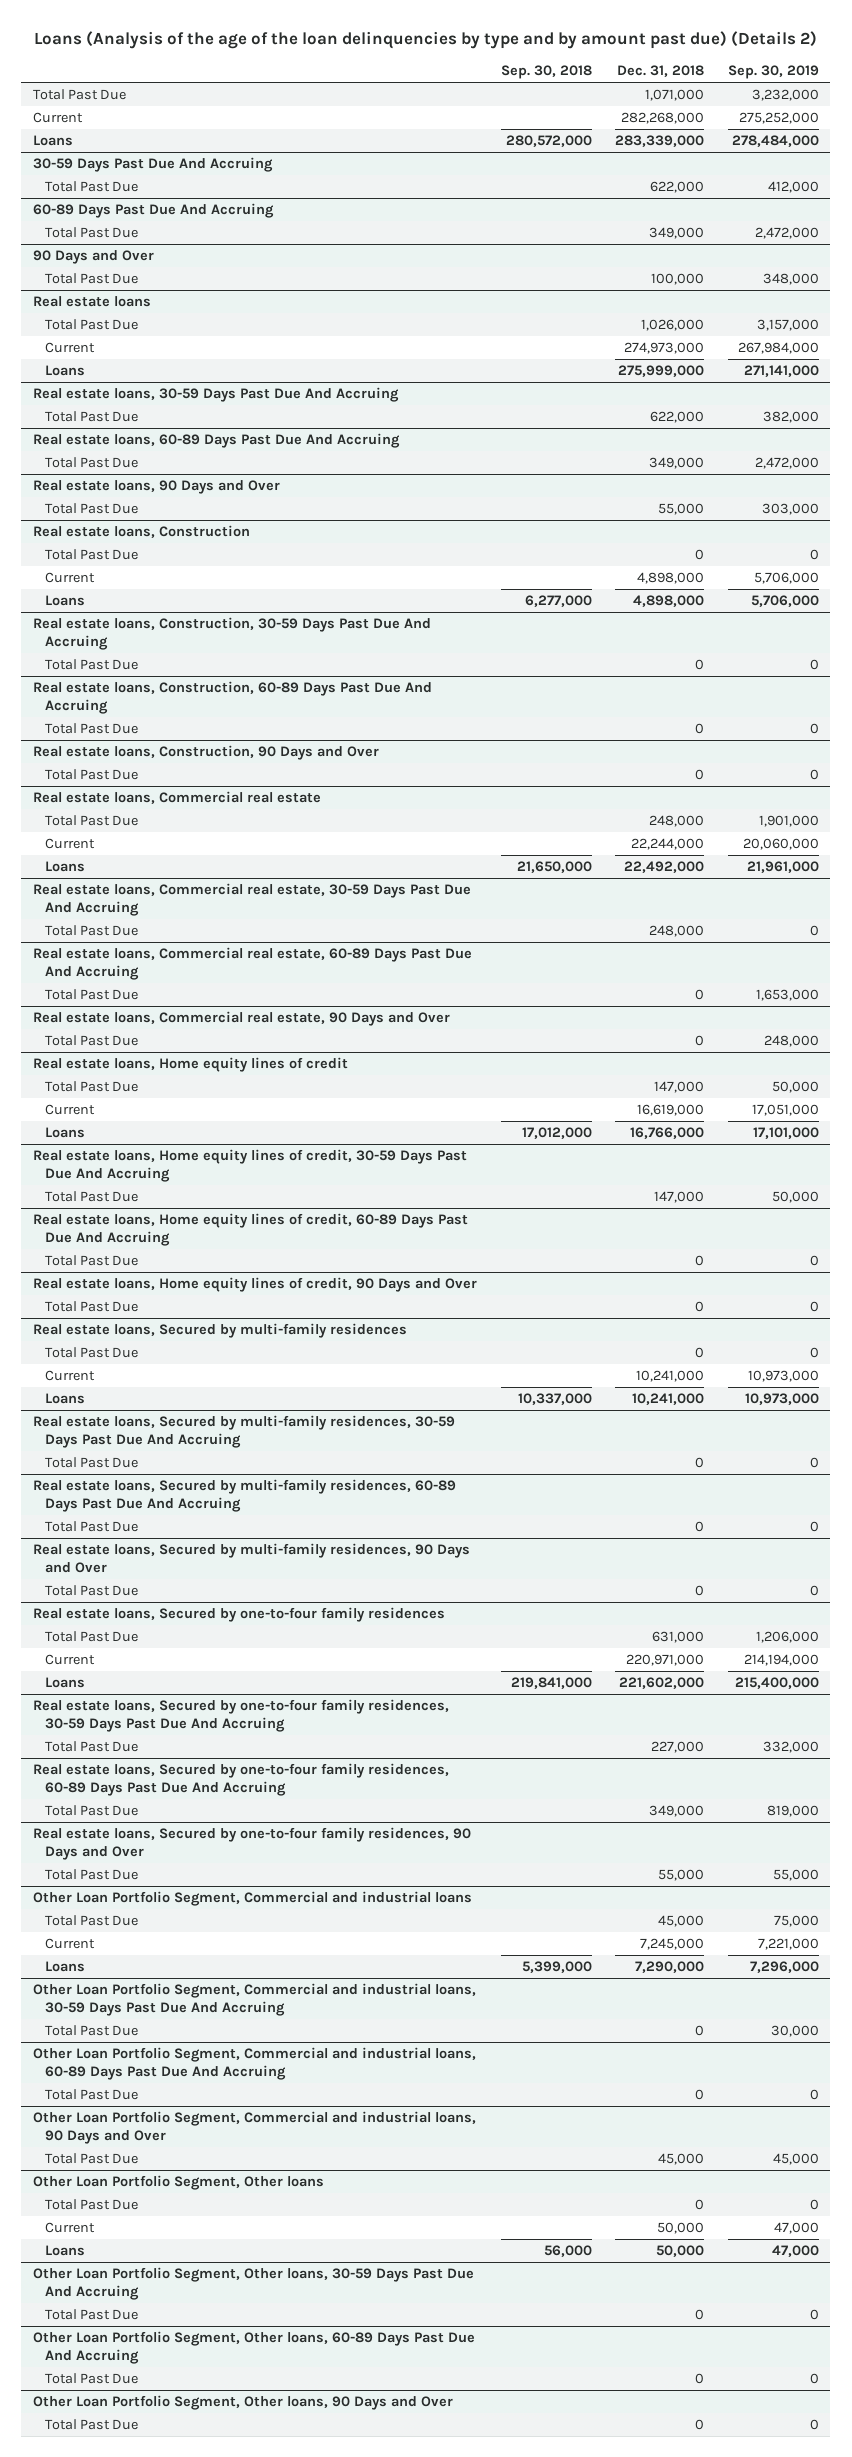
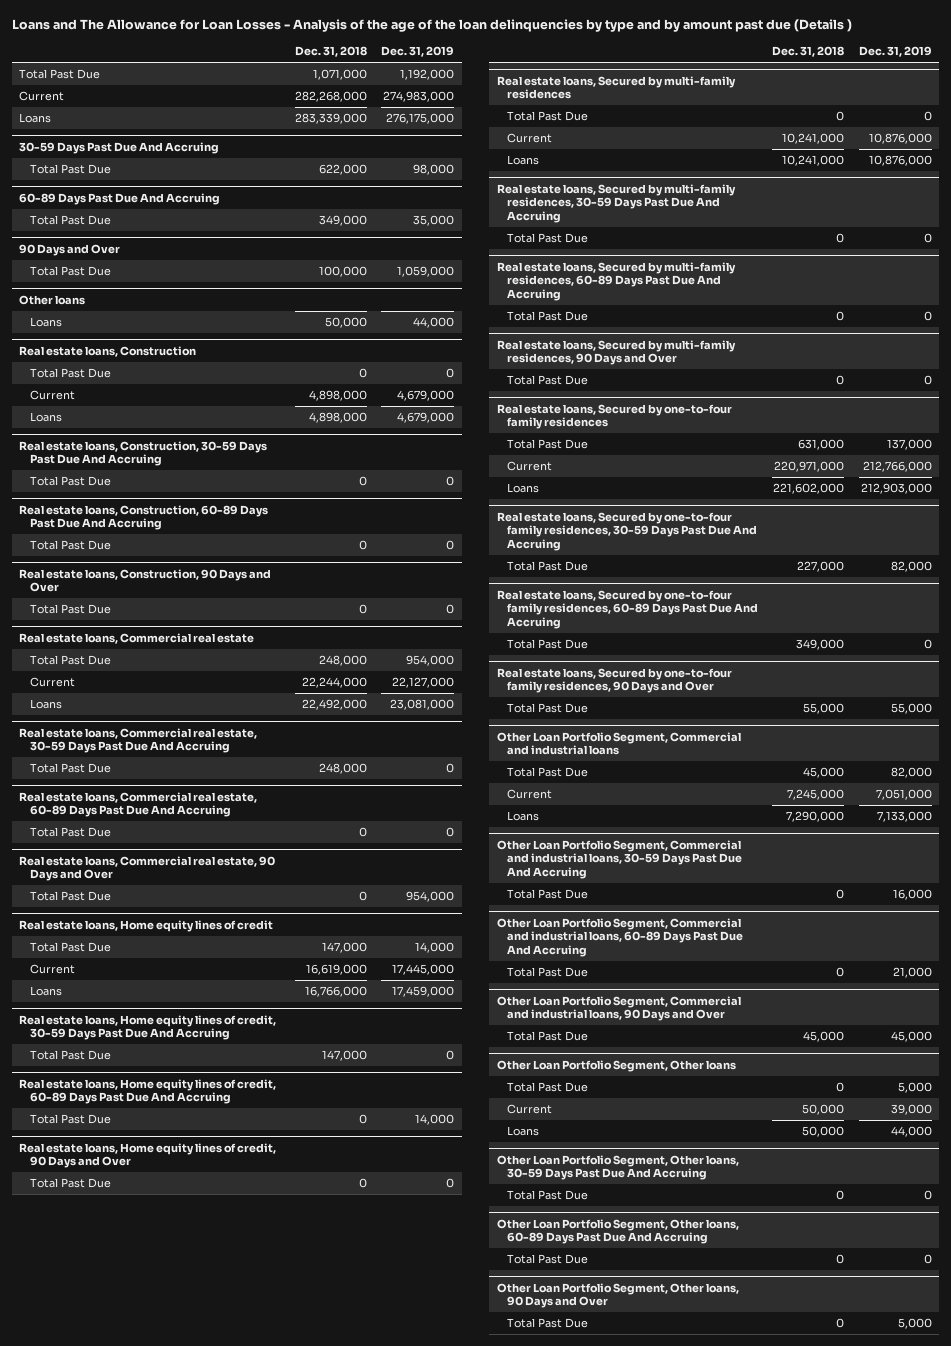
- Loans (Analysis of the age of the loan delinquencies by type and by amount past due) (Details 2)
+ Loans and The Allowance for Loan Losses - Analysis of the age of the loan delinquencies by type and by amount past due (Details )
- | Sep. 30, 2018 | Dec. 31, 2018 | Sep. 30, 2019
+ | Dec. 31, 2018 | Dec. 31, 2019
- Real estate loans
- Total Past Due | | 1,026,000 | 3,157,000
- Current | | 274,973,000 | 267,984,000
- Loans | | 275,999,000 | 271,141,000
- Real estate loans, 30-59 Days Past Due And Accruing
- Total Past Due | | 622,000 | 382,000
- Real estate loans, 60-89 Days Past Due And Accruing
- Total Past Due | | 349,000 | 2,472,000
- Real estate loans, 90 Days and Over
- Total Past Due | | 55,000 | 303,000
+ Other loans
+ Loans | 50,000 | 44,000

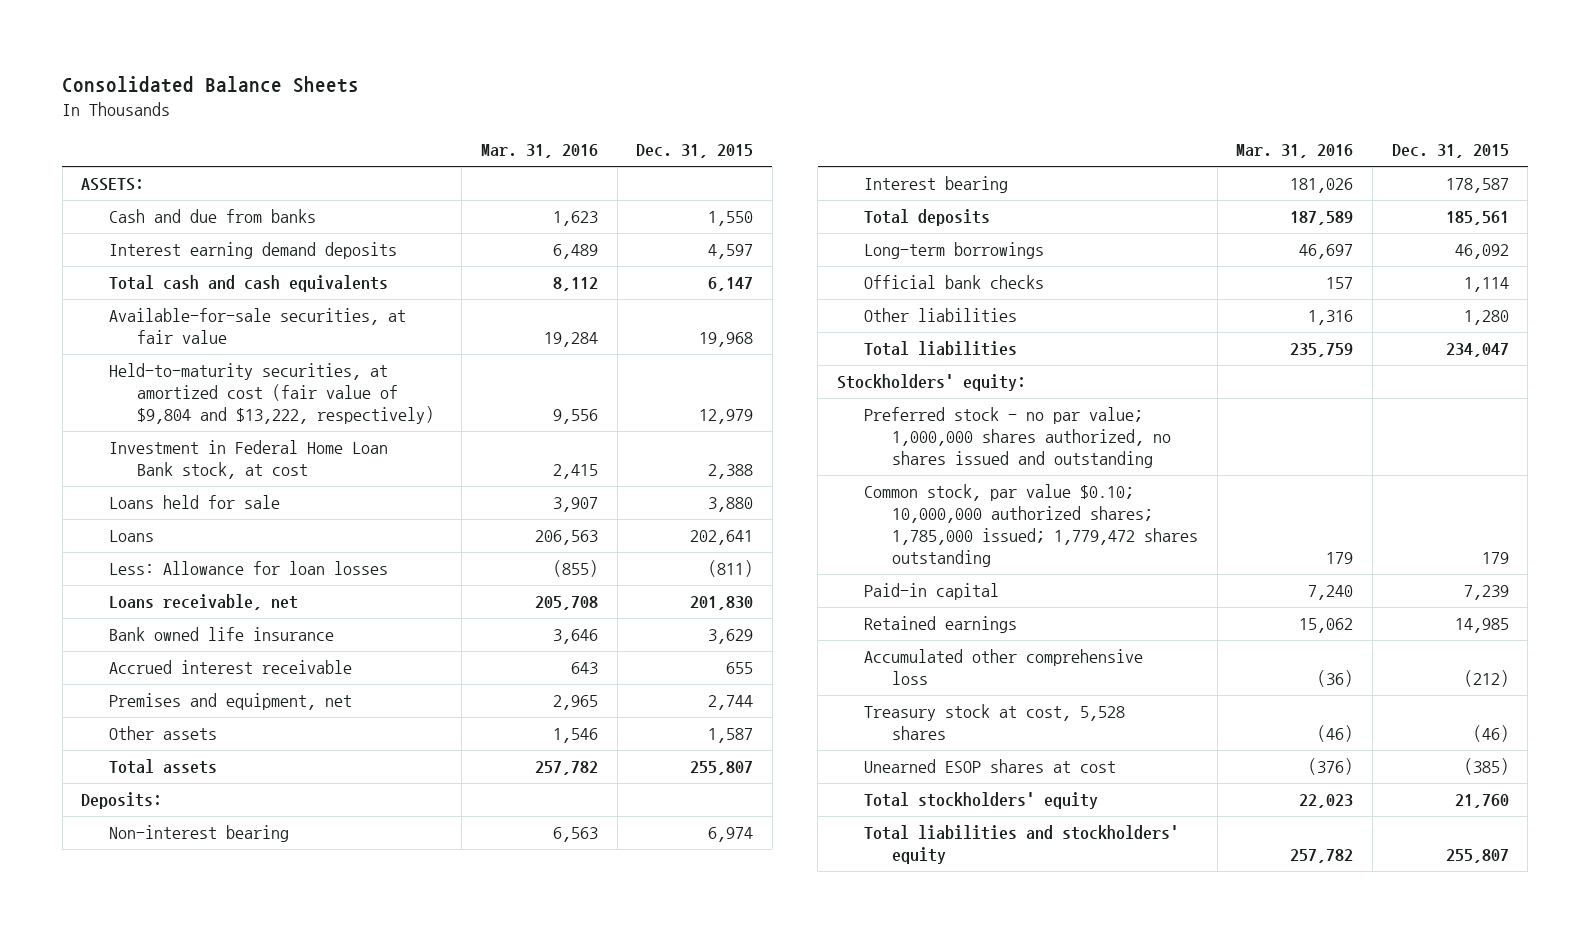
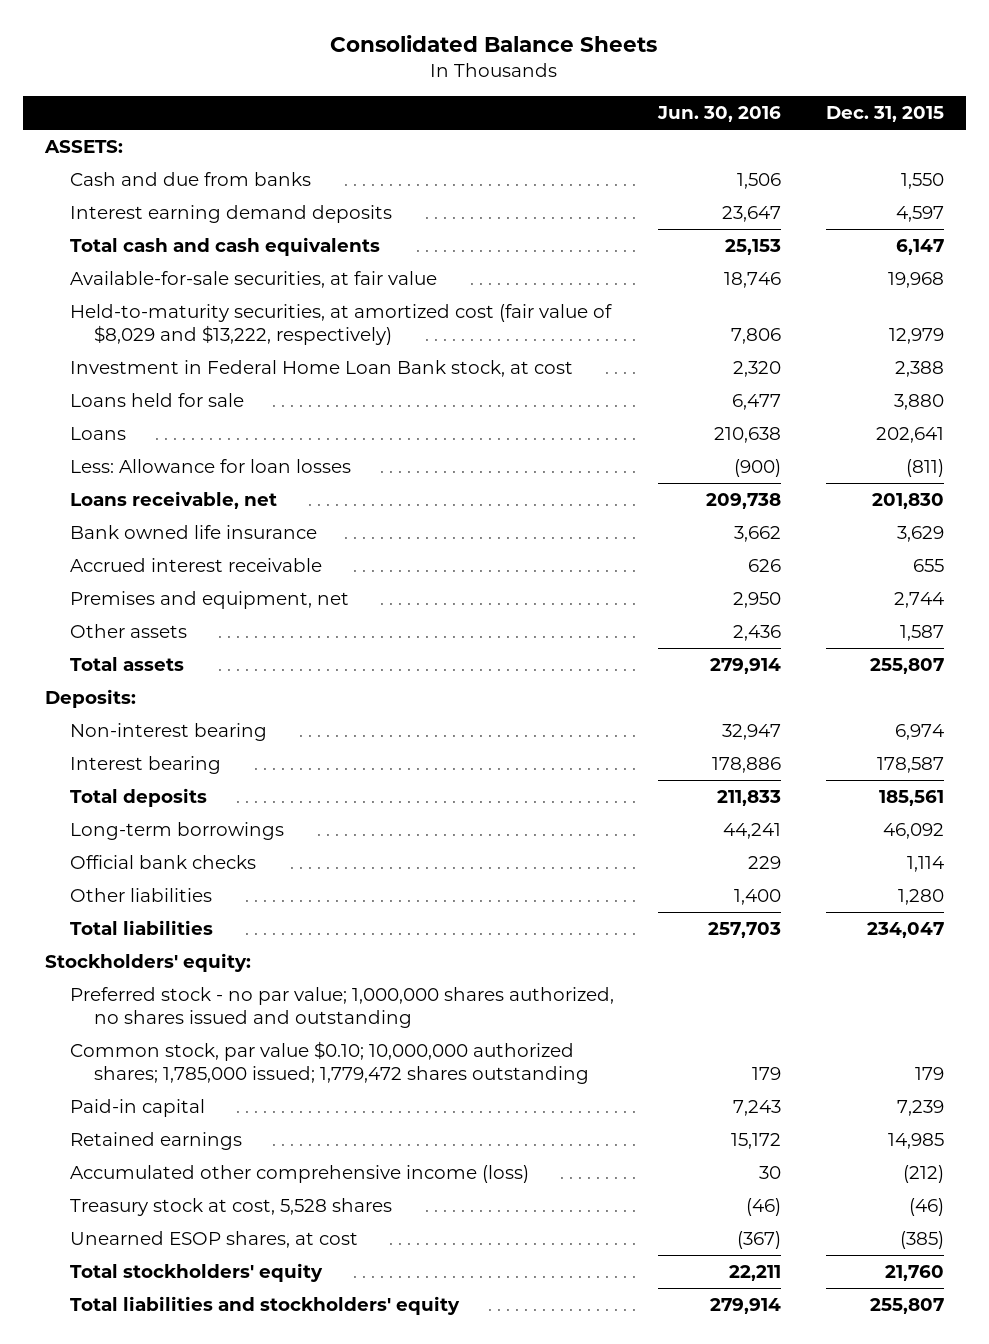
- | Mar. 31, 2016 | Dec. 31, 2015
+ | Jun. 30, 2016 | Dec. 31, 2015
- Held-to-maturity securities, at amortized cost (fair value of $9,804 and $13,222, respectively) | 9,556 | 12,979
+ Held-to-maturity securities, at amortized cost (fair value of $8,029 and $13,222, respectively) | 7,806 | 12,979
- Accumulated other comprehensive loss | (36) | (212)
+ Accumulated other comprehensive income (loss) | 30 | (212)
- Unearned ESOP shares at cost | (376) | (385)
+ Unearned ESOP shares, at cost | (367) | (385)

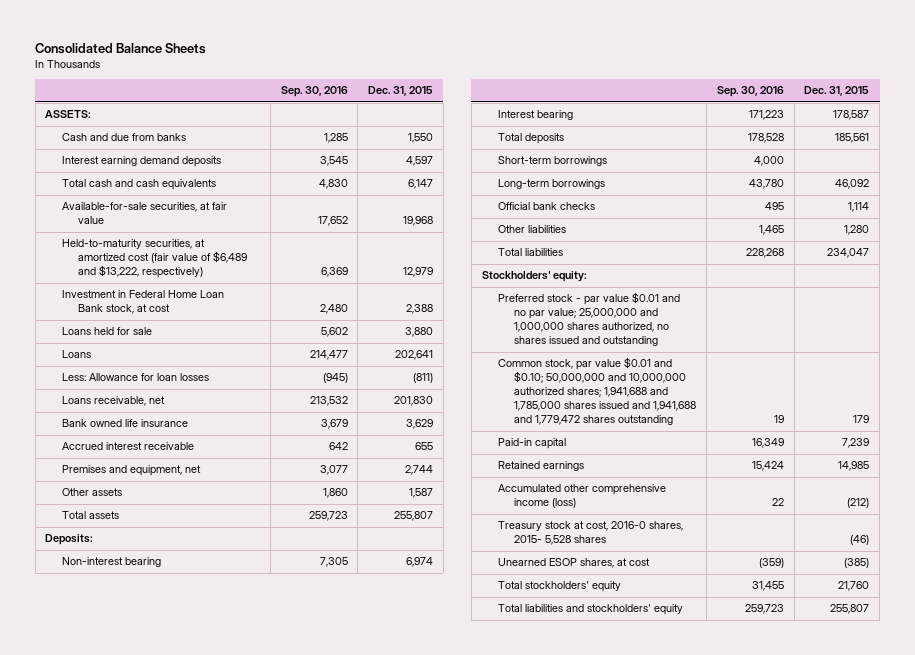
- | Jun. 30, 2016 | Dec. 31, 2015
+ | Sep. 30, 2016 | Dec. 31, 2015
- Held-to-maturity securities, at amortized cost (fair value of $8,029 and $13,222, respectively) | 7,806 | 12,979
+ Held-to-maturity securities, at amortized cost (fair value of $6,489 and $13,222, respectively) | 6,369 | 12,979
+ Short-term borrowings | 4,000 |
- Preferred stock - no par value; 1,000,000 shares authorized, no shares issued and outstanding
- Common stock, par value $0.10; 10,000,000 authorized shares; 1,785,000 issued; 1,779,472 shares outstanding | 179 | 179
+ Preferred stock - par value $0.01 and no par value; 25,000,000 and 1,000,000 shares authorized, no shares issued and outstanding
+ Common stock, par value $0.01 and $0.10; 50,000,000 and 10,000,000 authorized shares; 1,941,688 and 1,785,000 shares issued and 1,941,688 and 1,779,472 shares outstanding | 19 | 179
- Treasury stock at cost, 5,528 shares | (46) | (46)
+ Treasury stock at cost, 2016-0 shares, 2015- 5,528 shares | | (46)

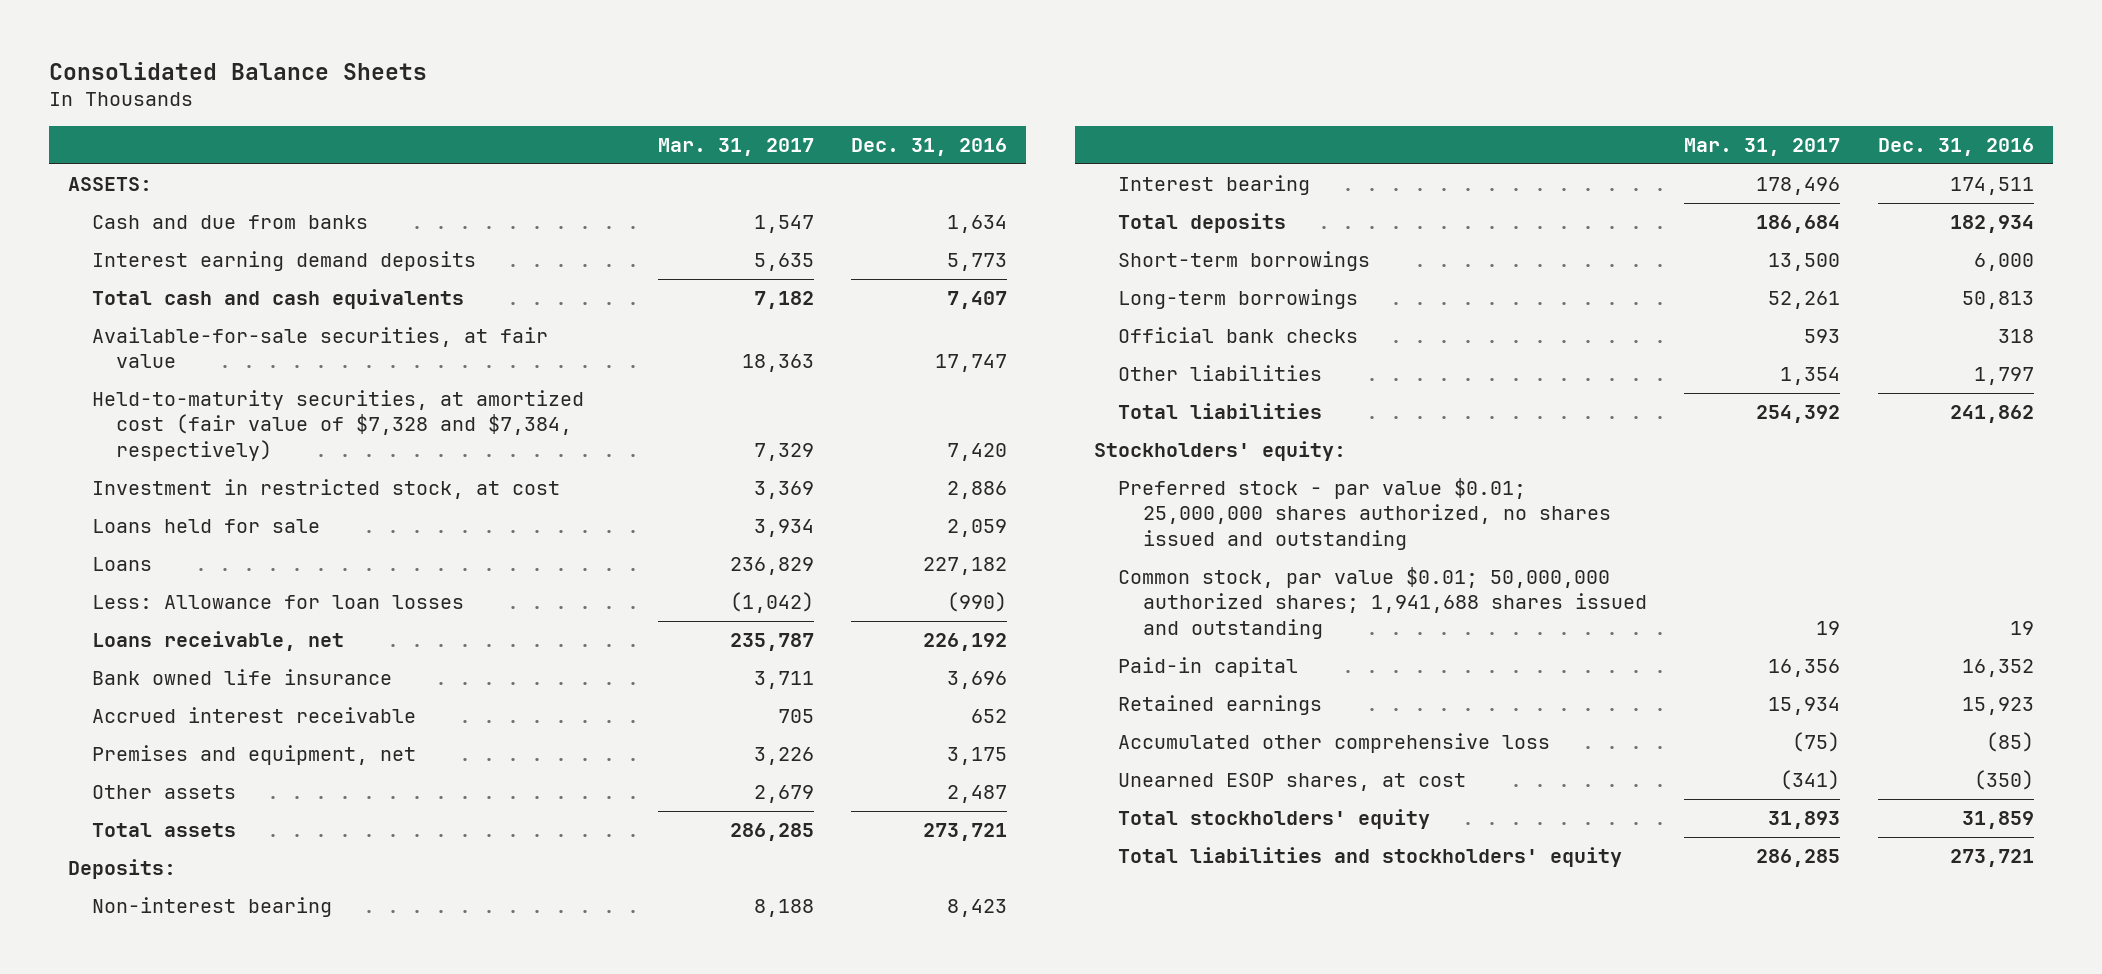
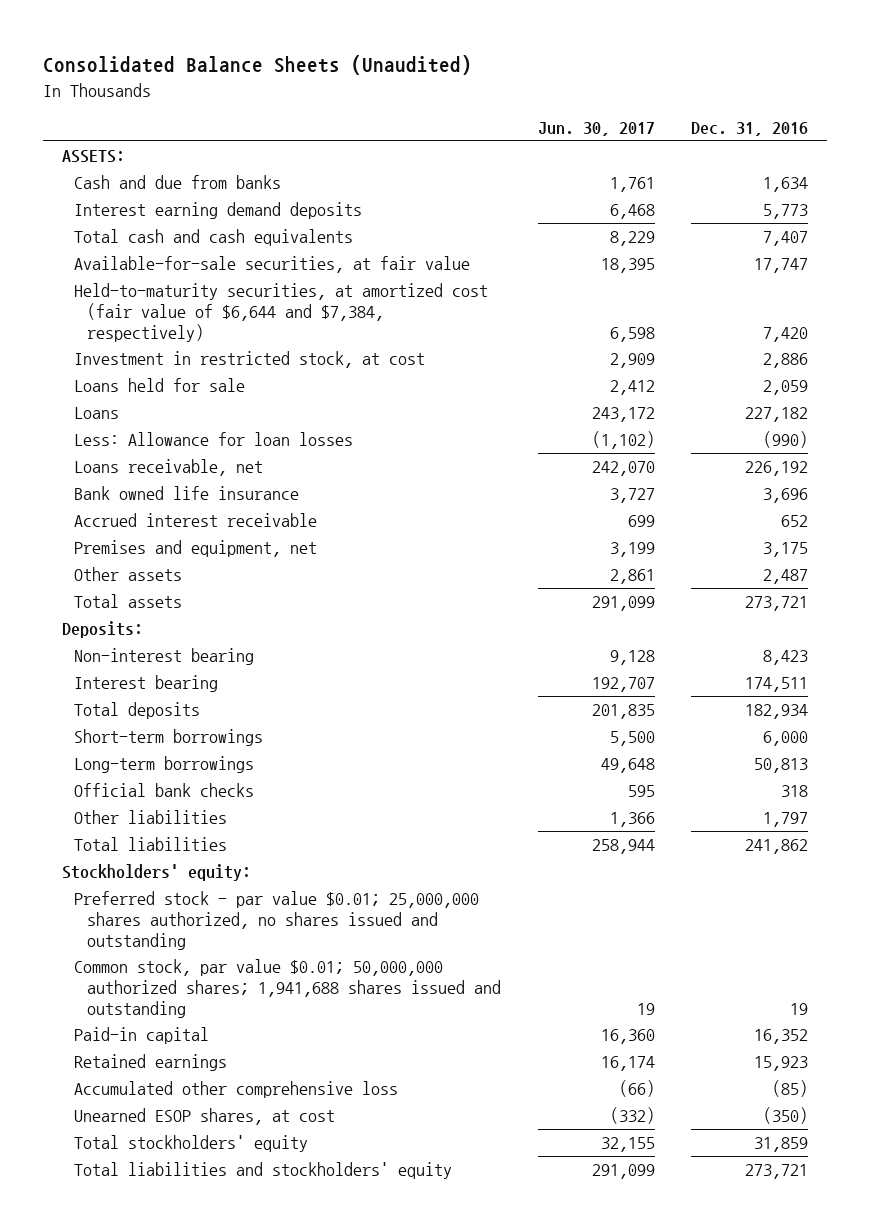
- Consolidated Balance Sheets
+ Consolidated Balance Sheets (Unaudited)
- | Mar. 31, 2017 | Dec. 31, 2016
+ | Jun. 30, 2017 | Dec. 31, 2016
- Held-to-maturity securities, at amortized cost (fair value of $7,328 and $7,384, respectively) | 7,329 | 7,420
+ Held-to-maturity securities, at amortized cost (fair value of $6,644 and $7,384, respectively) | 6,598 | 7,420

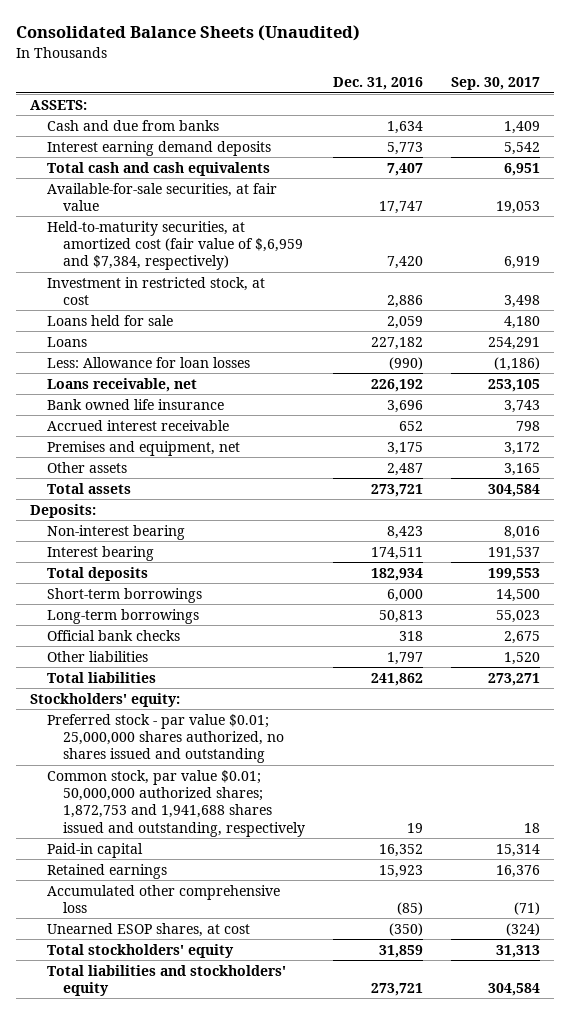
- | Jun. 30, 2017 | Dec. 31, 2016
+ | Dec. 31, 2016 | Sep. 30, 2017
- Held-to-maturity securities, at amortized cost (fair value of $6,644 and $7,384, respectively) | 6,598 | 7,420
+ Held-to-maturity securities, at amortized cost (fair value of $,6,959 and $7,384, respectively) | 7,420 | 6,919
- Common stock, par value $0.01; 50,000,000 authorized shares; 1,941,688 shares issued and outstanding | 19 | 19
+ Common stock, par value $0.01; 50,000,000 authorized shares; 1,872,753 and 1,941,688 shares issued and outstanding, respectively | 19 | 18

